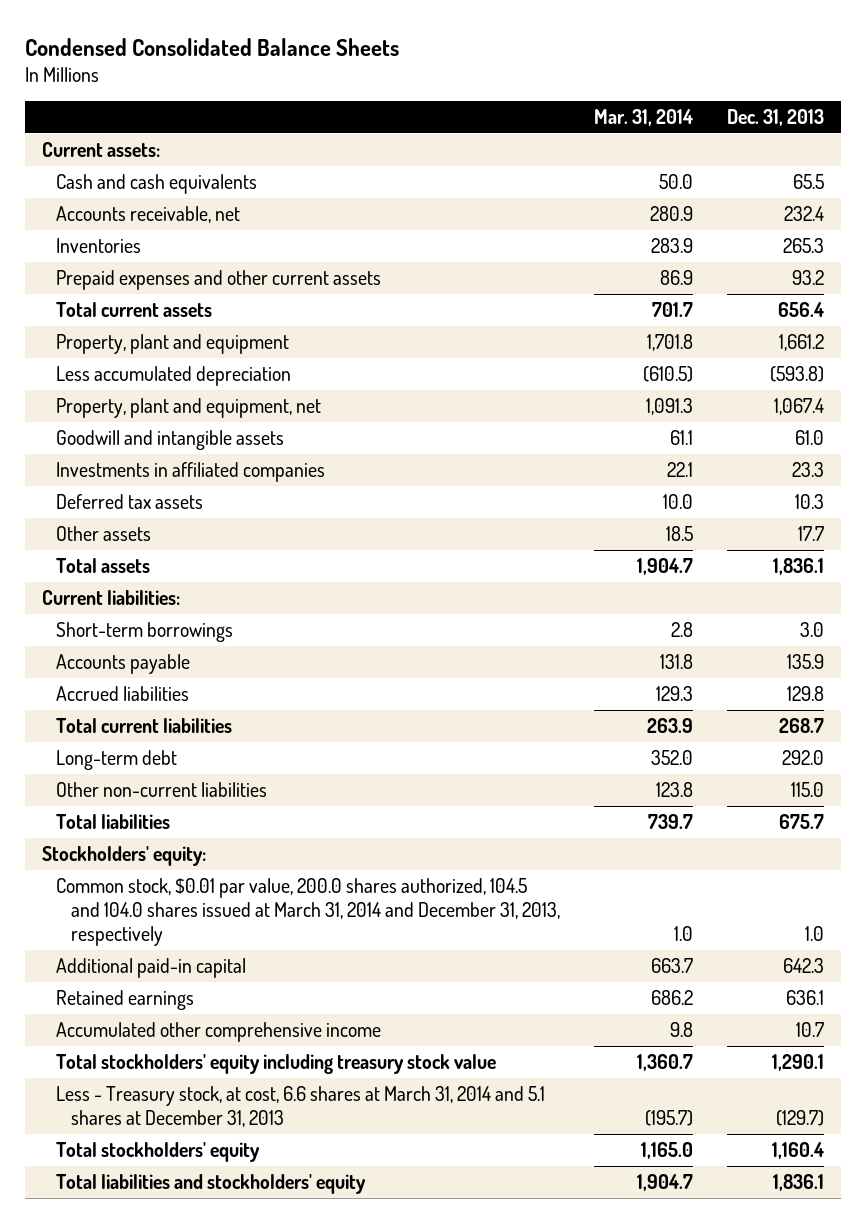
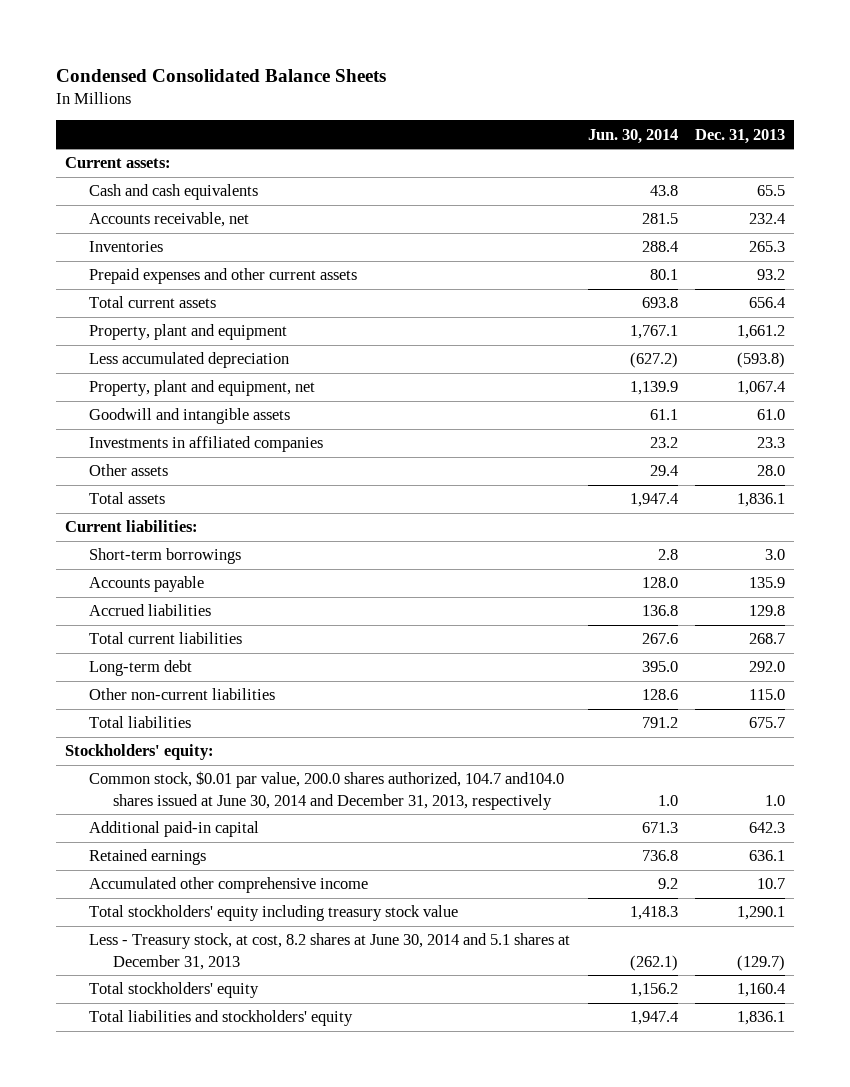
- | Mar. 31, 2014 | Dec. 31, 2013
+ | Jun. 30, 2014 | Dec. 31, 2013
- Deferred tax assets | 10.0 | 10.3
- Other assets | 18.5 | 17.7
+ Other assets | 29.4 | 28.0
- Common stock, $0.01 par value, 200.0 shares authorized, 104.5 and 104.0 shares issued at March 31, 2014 and December 31, 2013, respectively | 1.0 | 1.0
+ Common stock, $0.01 par value, 200.0 shares authorized, 104.7 and104.0 shares issued at June 30, 2014 and December 31, 2013, respectively | 1.0 | 1.0
- Less - Treasury stock, at cost, 6.6 shares at March 31, 2014 and 5.1 shares at December 31, 2013 | (195.7) | (129.7)
+ Less - Treasury stock, at cost, 8.2 shares at June 30, 2014 and 5.1 shares at December 31, 2013 | (262.1) | (129.7)

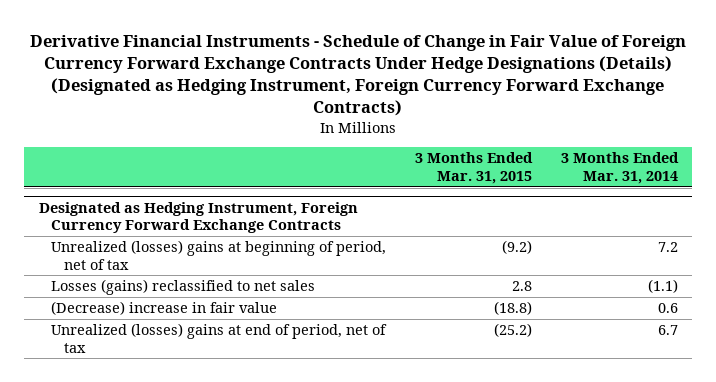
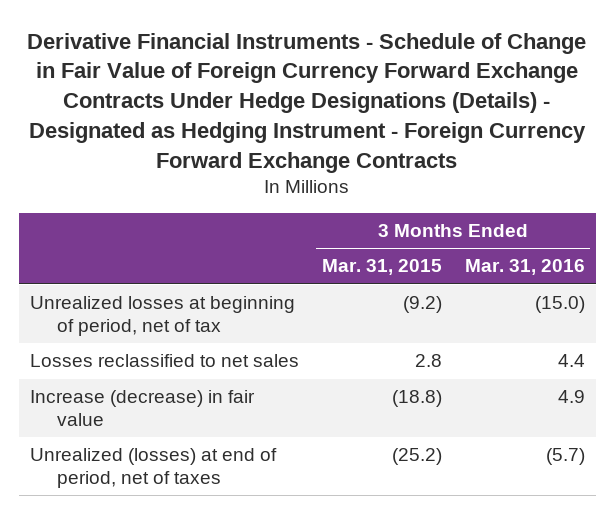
- Derivative Financial Instruments - Schedule of Change in Fair Value of Foreign Currency Forward Exchange Contracts Under Hedge Designations (Details) (Designated as Hedging Instrument, Foreign Currency Forward Exchange Contracts)
+ Derivative Financial Instruments - Schedule of Change in Fair Value of Foreign Currency Forward Exchange Contracts Under Hedge Designations (Details) - Designated as Hedging Instrument - Foreign Currency Forward Exchange Contracts
- | 3 Months Ended Mar. 31, 2015 | 3 Months Ended Mar. 31, 2014
+ | 3 Months Ended Mar. 31, 2015 | 3 Months Ended Mar. 31, 2016
- Designated as Hedging Instrument, Foreign Currency Forward Exchange Contracts
- Unrealized (losses) gains at beginning of period, net of tax | (9.2) | 7.2
- Losses (gains) reclassified to net sales | 2.8 | (1.1)
- (Decrease) increase in fair value | (18.8) | 0.6
- Unrealized (losses) gains at end of period, net of tax | (25.2) | 6.7
+ Unrealized losses at beginning of period, net of tax | (9.2) | (15.0)
+ Losses reclassified to net sales | 2.8 | 4.4
+ Increase (decrease) in fair value | (18.8) | 4.9
+ Unrealized (losses) at end of period, net of taxes | (25.2) | (5.7)

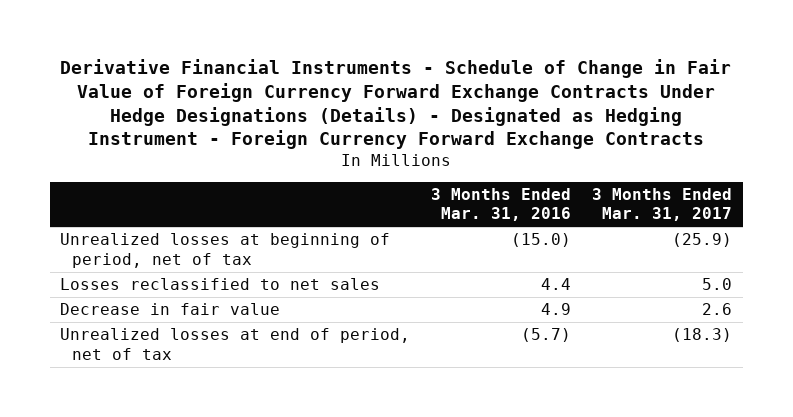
- | 3 Months Ended Mar. 31, 2015 | 3 Months Ended Mar. 31, 2016
+ | 3 Months Ended Mar. 31, 2016 | 3 Months Ended Mar. 31, 2017
- Increase (decrease) in fair value | (18.8) | 4.9
- Unrealized (losses) at end of period, net of taxes | (25.2) | (5.7)
+ Decrease in fair value | 4.9 | 2.6
+ Unrealized losses at end of period, net of tax | (5.7) | (18.3)

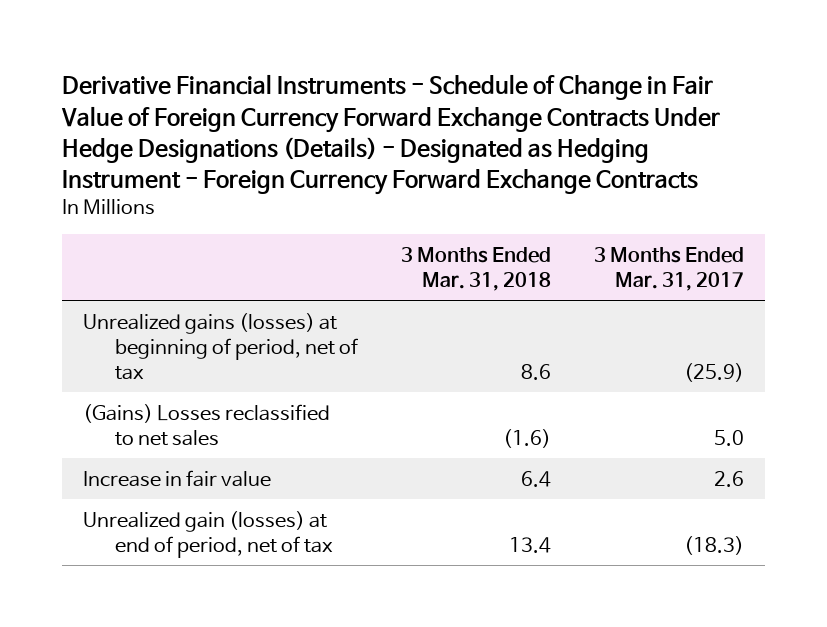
- | 3 Months Ended Mar. 31, 2016 | 3 Months Ended Mar. 31, 2017
+ | 3 Months Ended Mar. 31, 2018 | 3 Months Ended Mar. 31, 2017
- Unrealized losses at beginning of period, net of tax | (15.0) | (25.9)
- Losses reclassified to net sales | 4.4 | 5.0
- Decrease in fair value | 4.9 | 2.6
- Unrealized losses at end of period, net of tax | (5.7) | (18.3)
+ Unrealized gains (losses) at beginning of period, net of tax | 8.6 | (25.9)
+ (Gains) Losses reclassified to net sales | (1.6) | 5.0
+ Increase in fair value | 6.4 | 2.6
+ Unrealized gain (losses) at end of period, net of tax | 13.4 | (18.3)

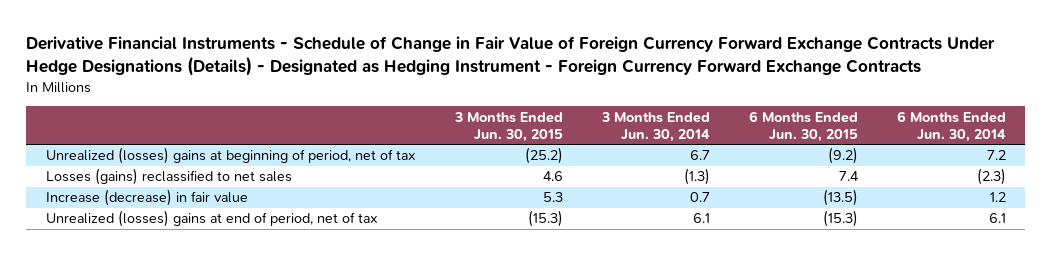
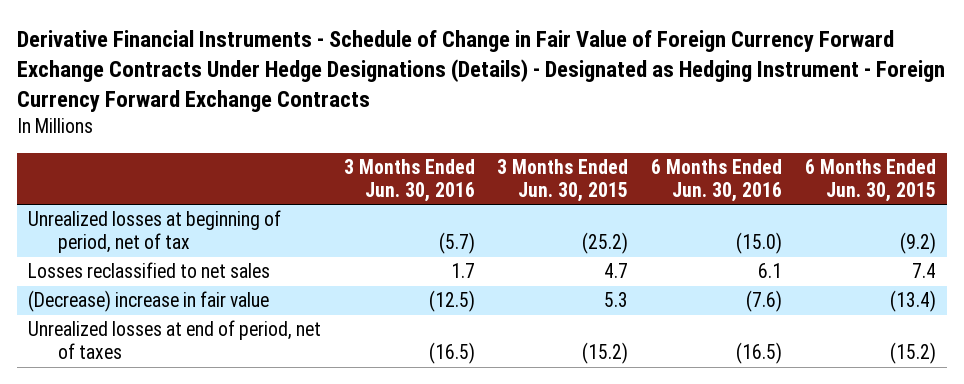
- | 3 Months Ended Jun. 30, 2015 | 3 Months Ended Jun. 30, 2014 | 6 Months Ended Jun. 30, 2015 | 6 Months Ended Jun. 30, 2014
+ | 3 Months Ended Jun. 30, 2016 | 3 Months Ended Jun. 30, 2015 | 6 Months Ended Jun. 30, 2016 | 6 Months Ended Jun. 30, 2015
- Unrealized (losses) gains at beginning of period, net of tax | (25.2) | 6.7 | (9.2) | 7.2
- Losses (gains) reclassified to net sales | 4.6 | (1.3) | 7.4 | (2.3)
- Increase (decrease) in fair value | 5.3 | 0.7 | (13.5) | 1.2
- Unrealized (losses) gains at end of period, net of tax | (15.3) | 6.1 | (15.3) | 6.1
+ Unrealized losses at beginning of period, net of tax | (5.7) | (25.2) | (15.0) | (9.2)
+ Losses reclassified to net sales | 1.7 | 4.7 | 6.1 | 7.4
+ (Decrease) increase in fair value | (12.5) | 5.3 | (7.6) | (13.4)
+ Unrealized losses at end of period, net of taxes | (16.5) | (15.2) | (16.5) | (15.2)

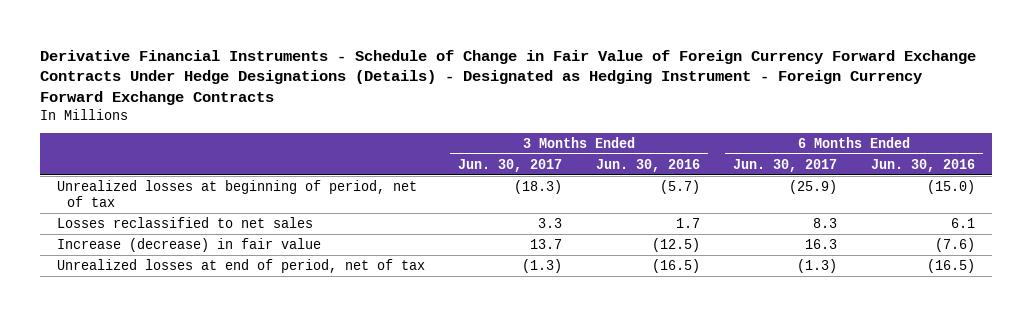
- | 3 Months Ended Jun. 30, 2016 | 3 Months Ended Jun. 30, 2015 | 6 Months Ended Jun. 30, 2016 | 6 Months Ended Jun. 30, 2015
+ | 3 Months Ended Jun. 30, 2017 | 3 Months Ended Jun. 30, 2016 | 6 Months Ended Jun. 30, 2017 | 6 Months Ended Jun. 30, 2016
- (Decrease) increase in fair value | (12.5) | 5.3 | (7.6) | (13.4)
- Unrealized losses at end of period, net of taxes | (16.5) | (15.2) | (16.5) | (15.2)
+ Increase (decrease) in fair value | 13.7 | (12.5) | 16.3 | (7.6)
+ Unrealized losses at end of period, net of tax | (1.3) | (16.5) | (1.3) | (16.5)

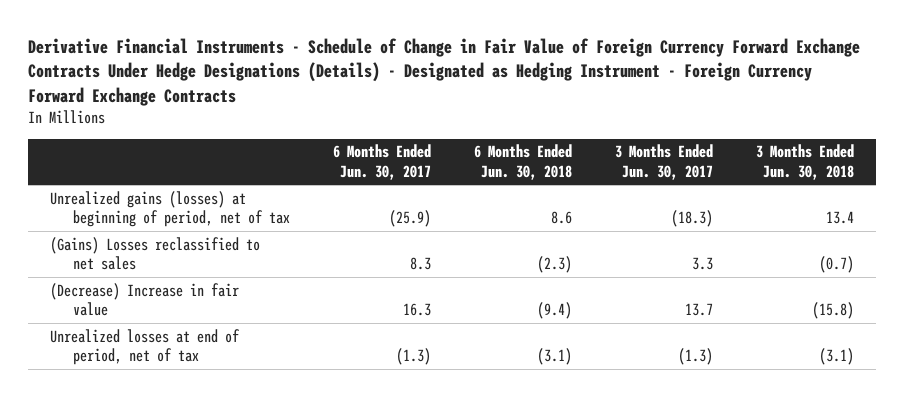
- | 3 Months Ended Jun. 30, 2017 | 3 Months Ended Jun. 30, 2016 | 6 Months Ended Jun. 30, 2017 | 6 Months Ended Jun. 30, 2016
+ | 6 Months Ended Jun. 30, 2017 | 6 Months Ended Jun. 30, 2018 | 3 Months Ended Jun. 30, 2017 | 3 Months Ended Jun. 30, 2018
- Unrealized losses at beginning of period, net of tax | (18.3) | (5.7) | (25.9) | (15.0)
- Losses reclassified to net sales | 3.3 | 1.7 | 8.3 | 6.1
- Increase (decrease) in fair value | 13.7 | (12.5) | 16.3 | (7.6)
+ Unrealized gains (losses) at beginning of period, net of tax | (25.9) | 8.6 | (18.3) | 13.4
+ (Gains) Losses reclassified to net sales | 8.3 | (2.3) | 3.3 | (0.7)
+ (Decrease) Increase in fair value | 16.3 | (9.4) | 13.7 | (15.8)

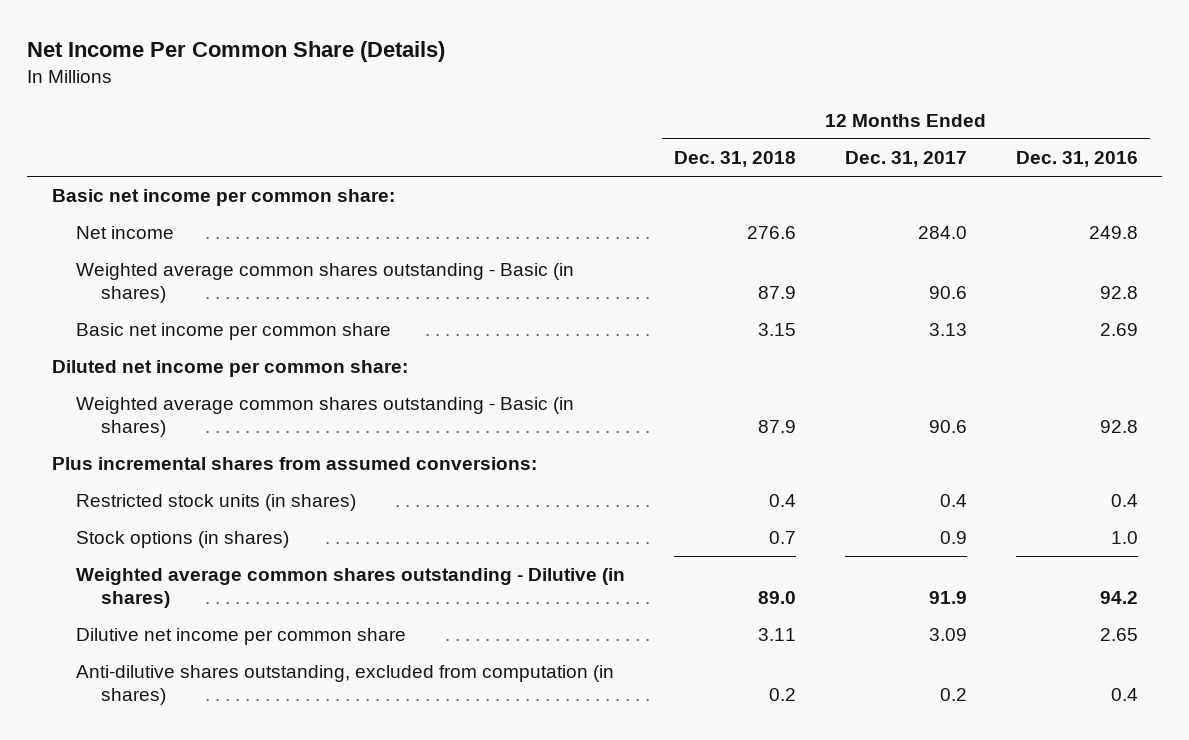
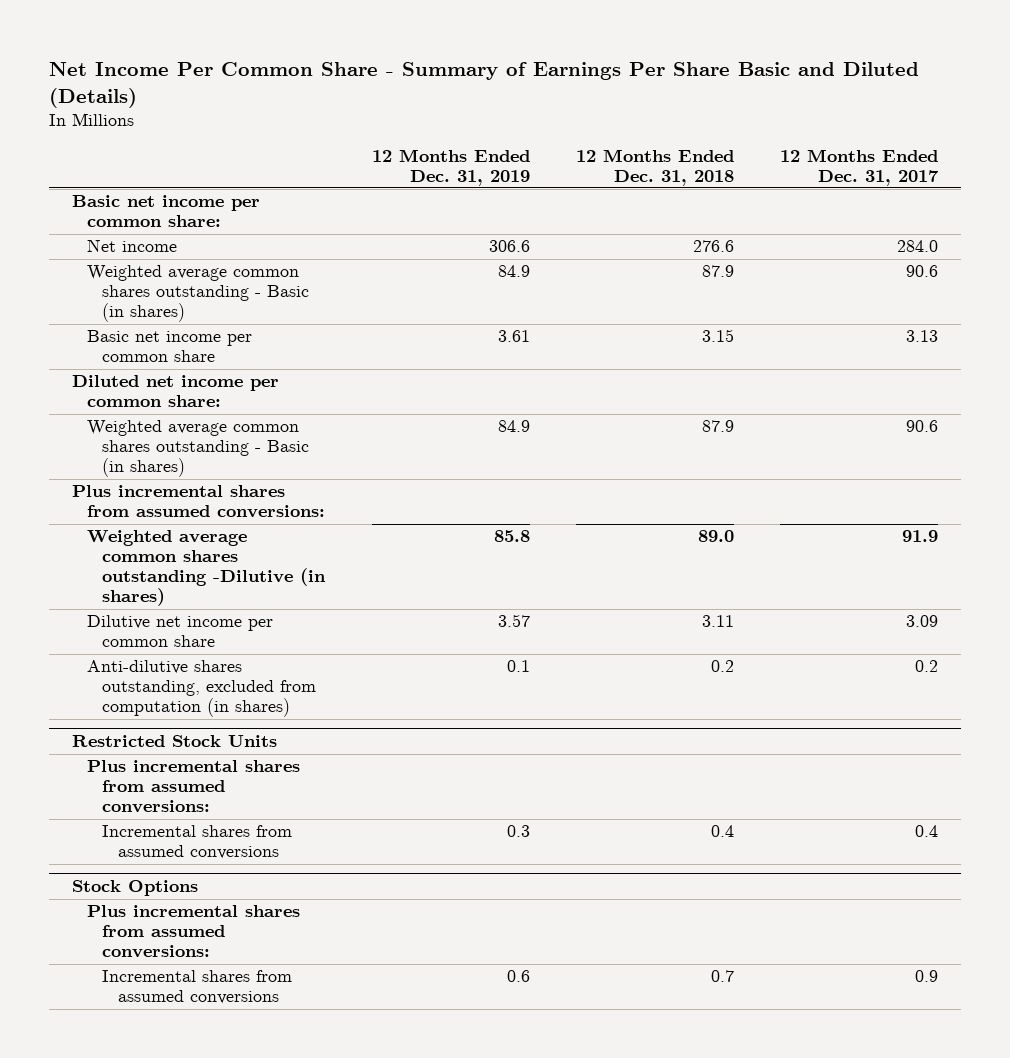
- Net Income Per Common Share (Details)
+ Net Income Per Common Share - Summary of Earnings Per Share Basic and Diluted (Details)
- | 12 Months Ended Dec. 31, 2018 | 12 Months Ended Dec. 31, 2017 | 12 Months Ended Dec. 31, 2016
+ | 12 Months Ended Dec. 31, 2019 | 12 Months Ended Dec. 31, 2018 | 12 Months Ended Dec. 31, 2017
- Restricted stock units (in shares) | 0.4 | 0.4 | 0.4
- Stock options (in shares) | 0.7 | 0.9 | 1.0
- Weighted average common shares outstanding - Dilutive (in shares) | 89.0 | 91.9 | 94.2
+ Weighted average common shares outstanding -Dilutive (in shares) | 85.8 | 89.0 | 91.9
+ Restricted Stock Units
+ Plus incremental shares from assumed conversions:
+ Incremental shares from assumed conversions | 0.3 | 0.4 | 0.4
+ Stock Options
+ Plus incremental shares from assumed conversions:
+ Incremental shares from assumed conversions | 0.6 | 0.7 | 0.9

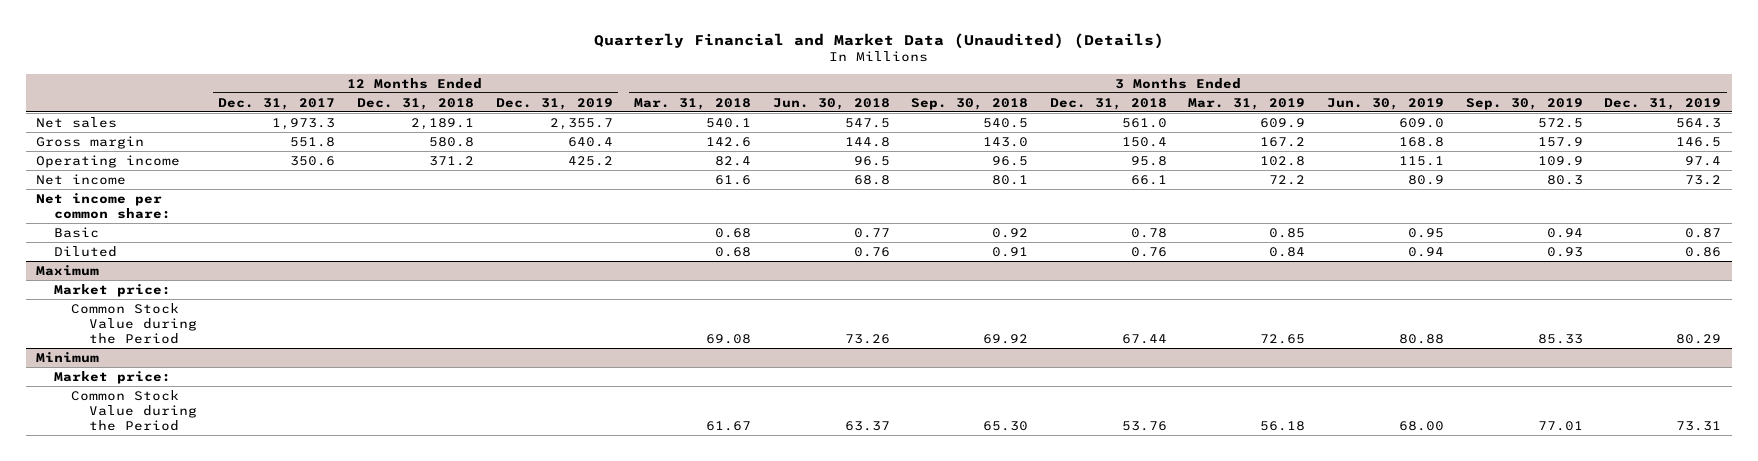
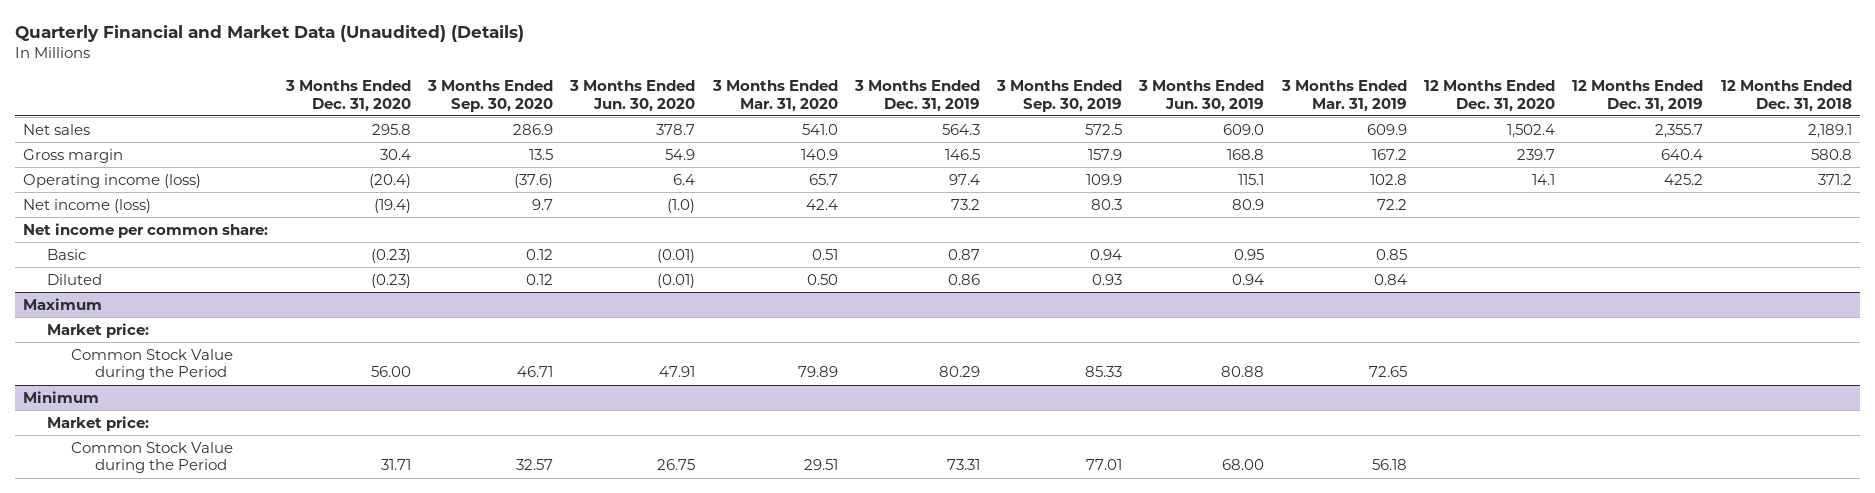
- | 12 Months Ended Dec. 31, 2017 | 12 Months Ended Dec. 31, 2018 | 12 Months Ended Dec. 31, 2019 | 3 Months Ended Mar. 31, 2018 | 3 Months Ended Jun. 30, 2018 | 3 Months Ended Sep. 30, 2018 | 3 Months Ended Dec. 31, 2018 | 3 Months Ended Mar. 31, 2019 | 3 Months Ended Jun. 30, 2019 | 3 Months Ended Sep. 30, 2019 | 3 Months Ended Dec. 31, 2019
+ | 3 Months Ended Dec. 31, 2020 | 3 Months Ended Sep. 30, 2020 | 3 Months Ended Jun. 30, 2020 | 3 Months Ended Mar. 31, 2020 | 3 Months Ended Dec. 31, 2019 | 3 Months Ended Sep. 30, 2019 | 3 Months Ended Jun. 30, 2019 | 3 Months Ended Mar. 31, 2019 | 12 Months Ended Dec. 31, 2020 | 12 Months Ended Dec. 31, 2019 | 12 Months Ended Dec. 31, 2018
- Operating income | 350.6 | 371.2 | 425.2 | 82.4 | 96.5 | 96.5 | 95.8 | 102.8 | 115.1 | 109.9 | 97.4
- Net income | | | | 61.6 | 68.8 | 80.1 | 66.1 | 72.2 | 80.9 | 80.3 | 73.2
+ Operating income (loss) | (20.4) | (37.6) | 6.4 | 65.7 | 97.4 | 109.9 | 115.1 | 102.8 | 14.1 | 425.2 | 371.2
+ Net income (loss) | (19.4) | 9.7 | (1.0) | 42.4 | 73.2 | 80.3 | 80.9 | 72.2 | | |

